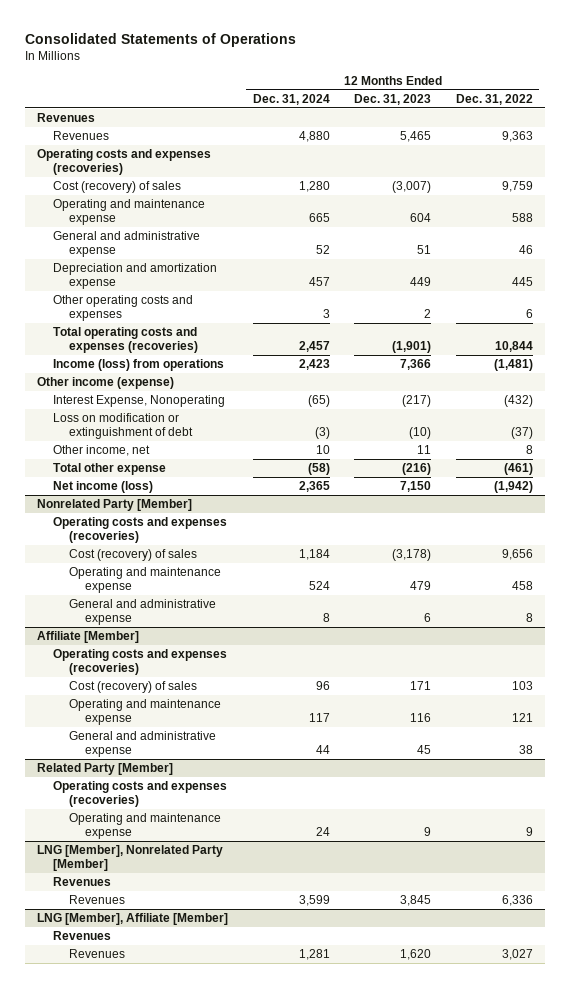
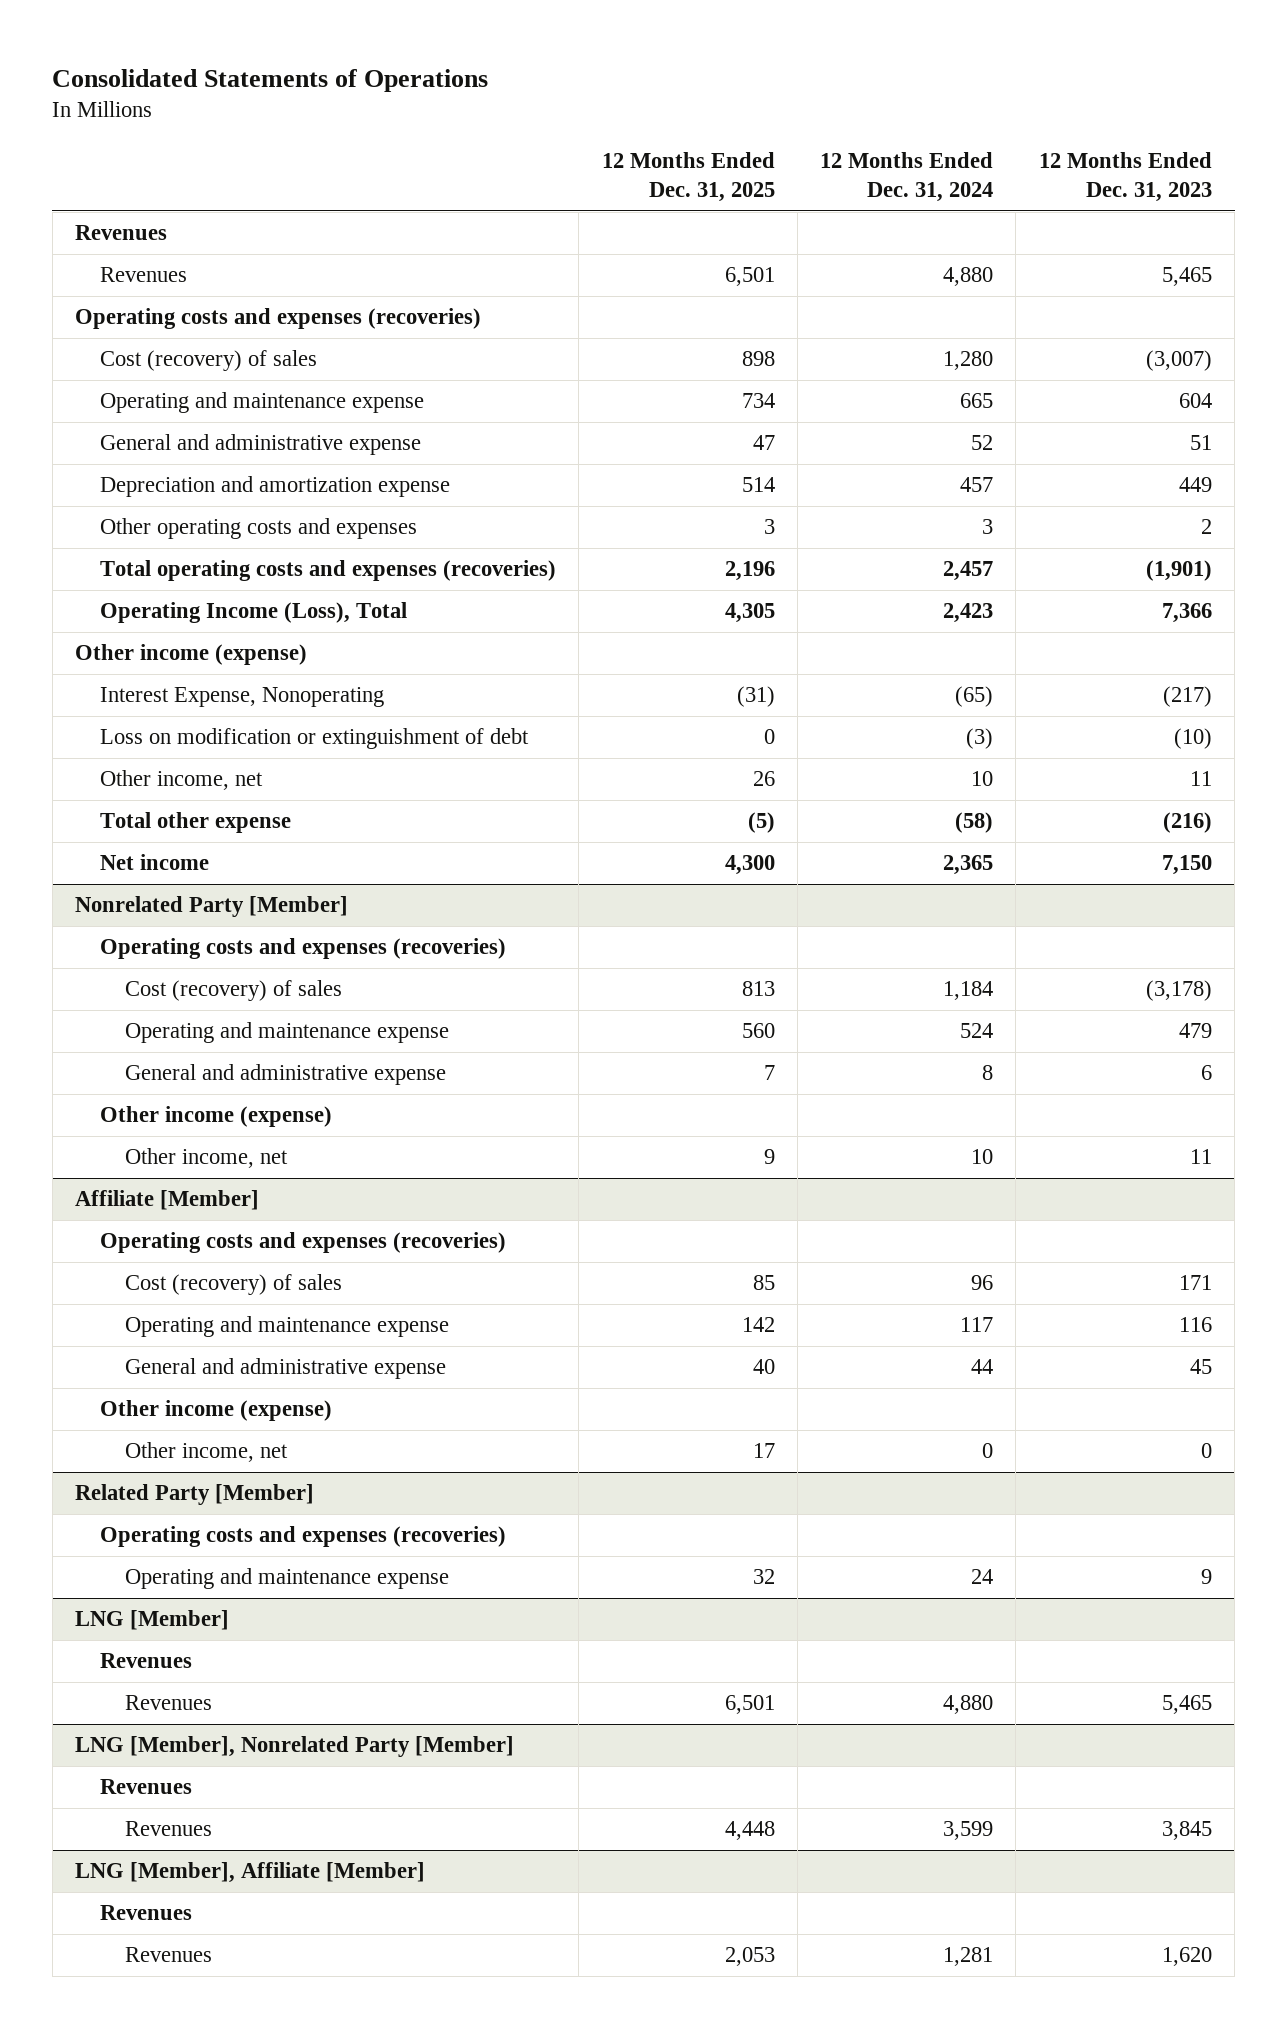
- | 12 Months Ended Dec. 31, 2024 | 12 Months Ended Dec. 31, 2023 | 12 Months Ended Dec. 31, 2022
+ | 12 Months Ended Dec. 31, 2025 | 12 Months Ended Dec. 31, 2024 | 12 Months Ended Dec. 31, 2023
- Income (loss) from operations | 2,423 | 7,366 | (1,481)
+ Operating Income (Loss), Total | 4,305 | 2,423 | 7,366
- Net income (loss) | 2,365 | 7,150 | (1,942)
+ Net income | 4,300 | 2,365 | 7,150
@ Nonrelated Party [Member]
+ Other income (expense)
+ Other income, net | 9 | 10 | 11
@ Affiliate [Member]
+ Other income (expense)
+ Other income, net | 17 | 0 | 0
+ LNG [Member]
+ Revenues
+ Revenues | 6,501 | 4,880 | 5,465

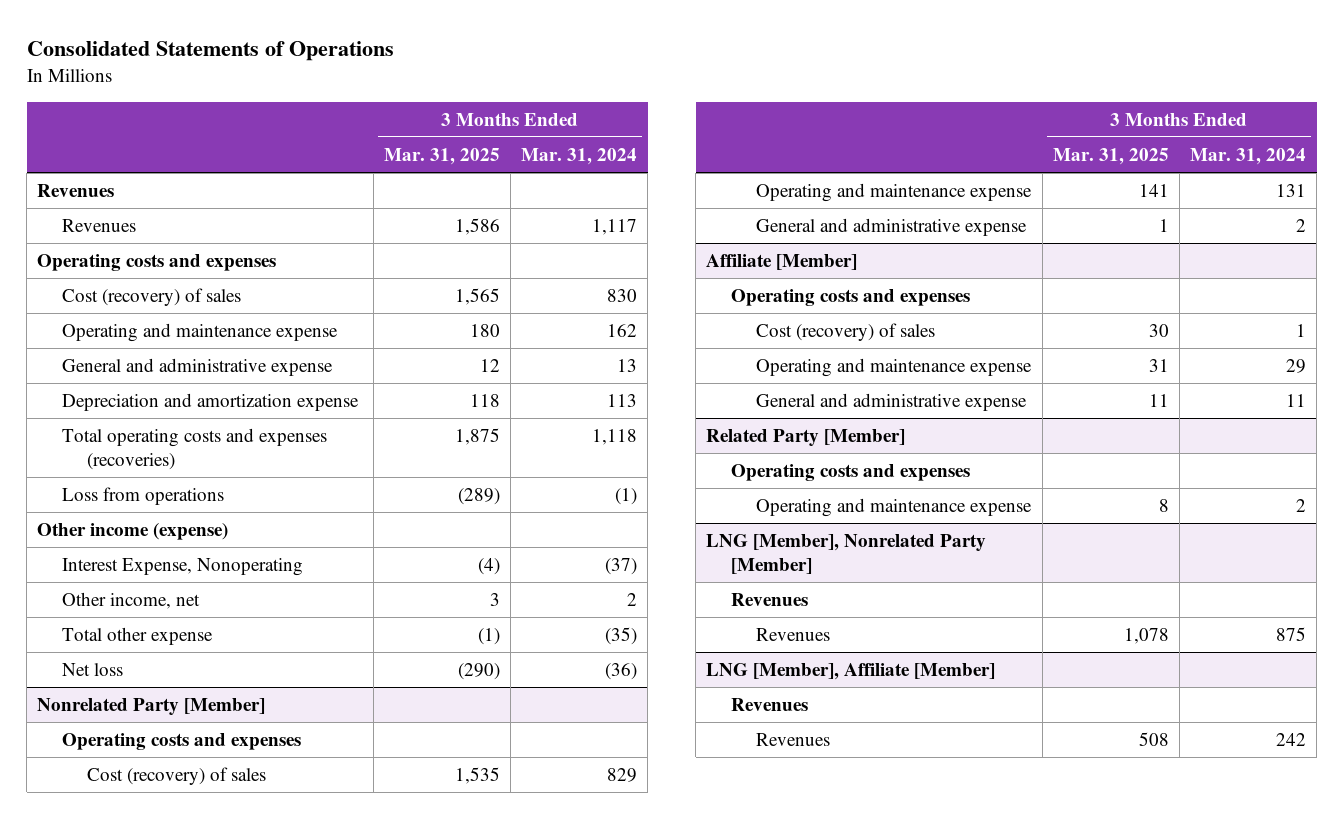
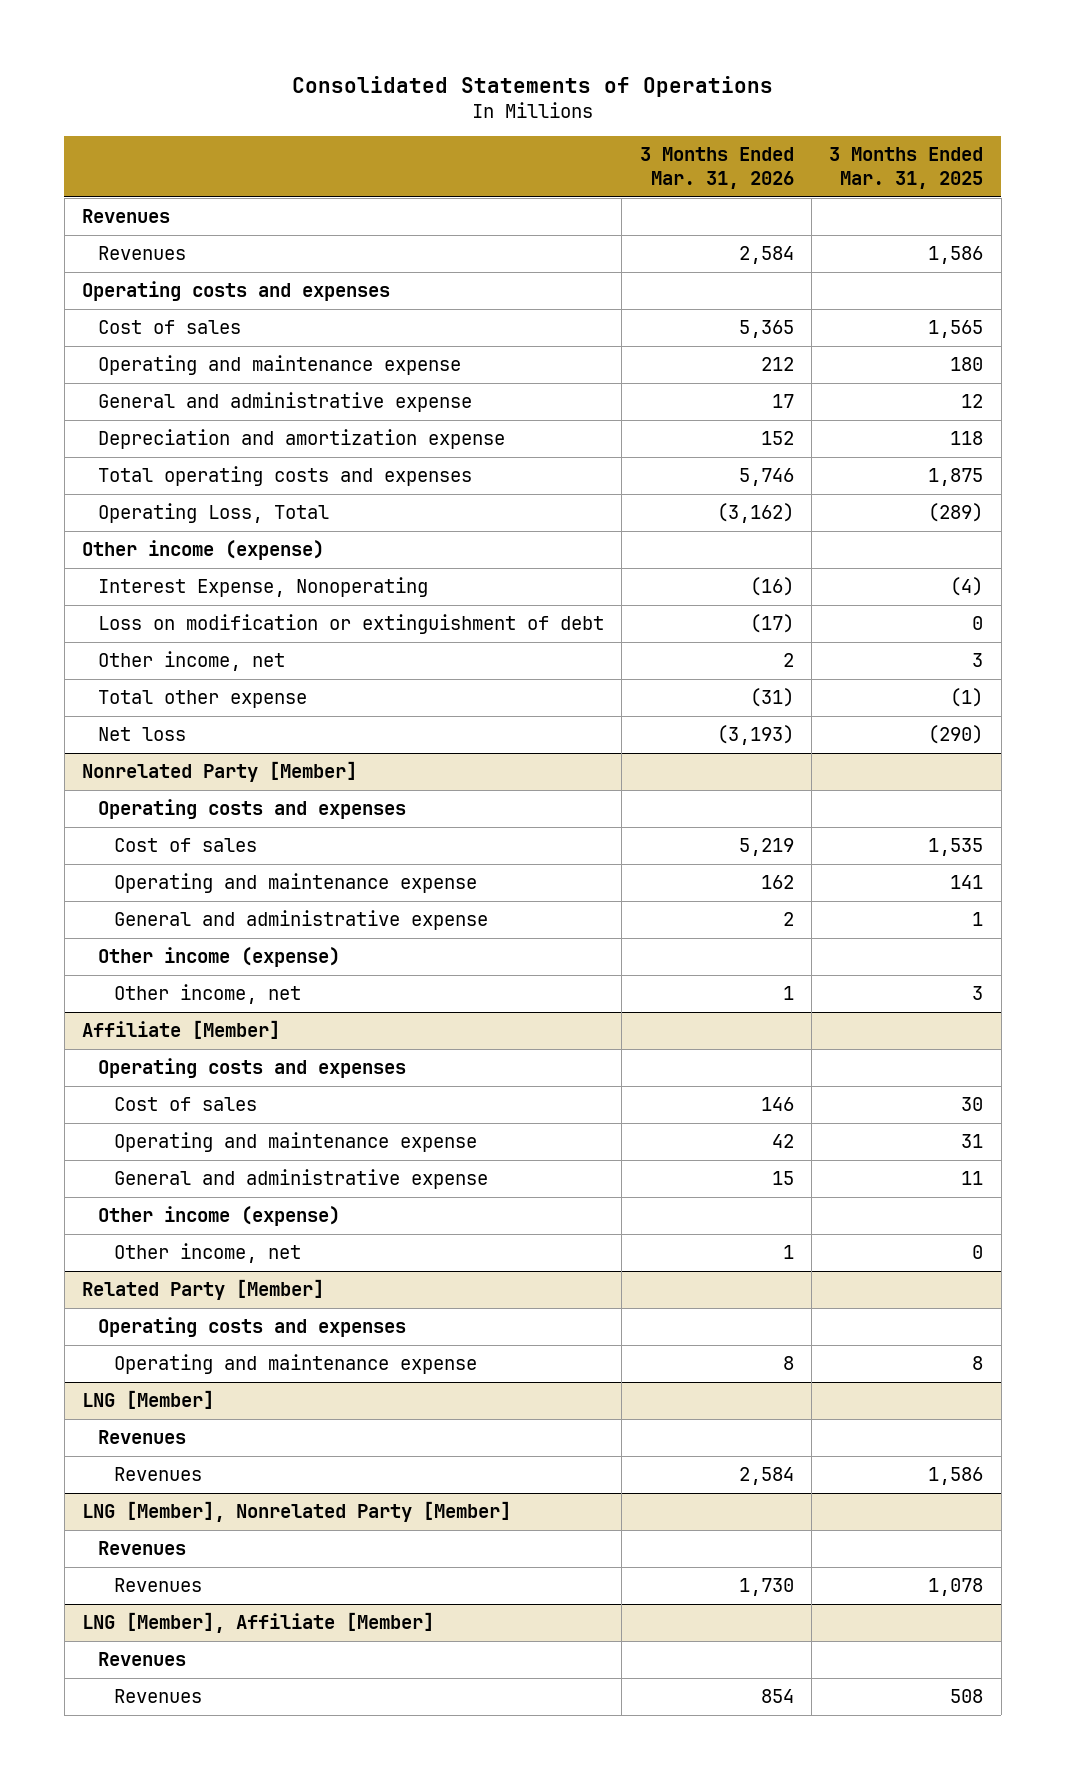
- | 3 Months Ended Mar. 31, 2025 | 3 Months Ended Mar. 31, 2024
+ | 3 Months Ended Mar. 31, 2026 | 3 Months Ended Mar. 31, 2025
- Cost (recovery) of sales | 1,565 | 830
+ Cost of sales | 5,365 | 1,565
- Total operating costs and expenses (recoveries) | 1,875 | 1,118
- Loss from operations | (289) | (1)
+ Total operating costs and expenses | 5,746 | 1,875
+ Operating Loss, Total | (3,162) | (289)
+ Loss on modification or extinguishment of debt | (17) | 0
@ Nonrelated Party [Member]
- Cost (recovery) of sales | 1,535 | 829
+ Cost of sales | 5,219 | 1,535
+ Other income (expense)
+ Other income, net | 1 | 3
@ Affiliate [Member]
- Cost (recovery) of sales | 30 | 1
+ Cost of sales | 146 | 30
+ Other income (expense)
+ Other income, net | 1 | 0
+ LNG [Member]
+ Revenues
+ Revenues | 2,584 | 1,586

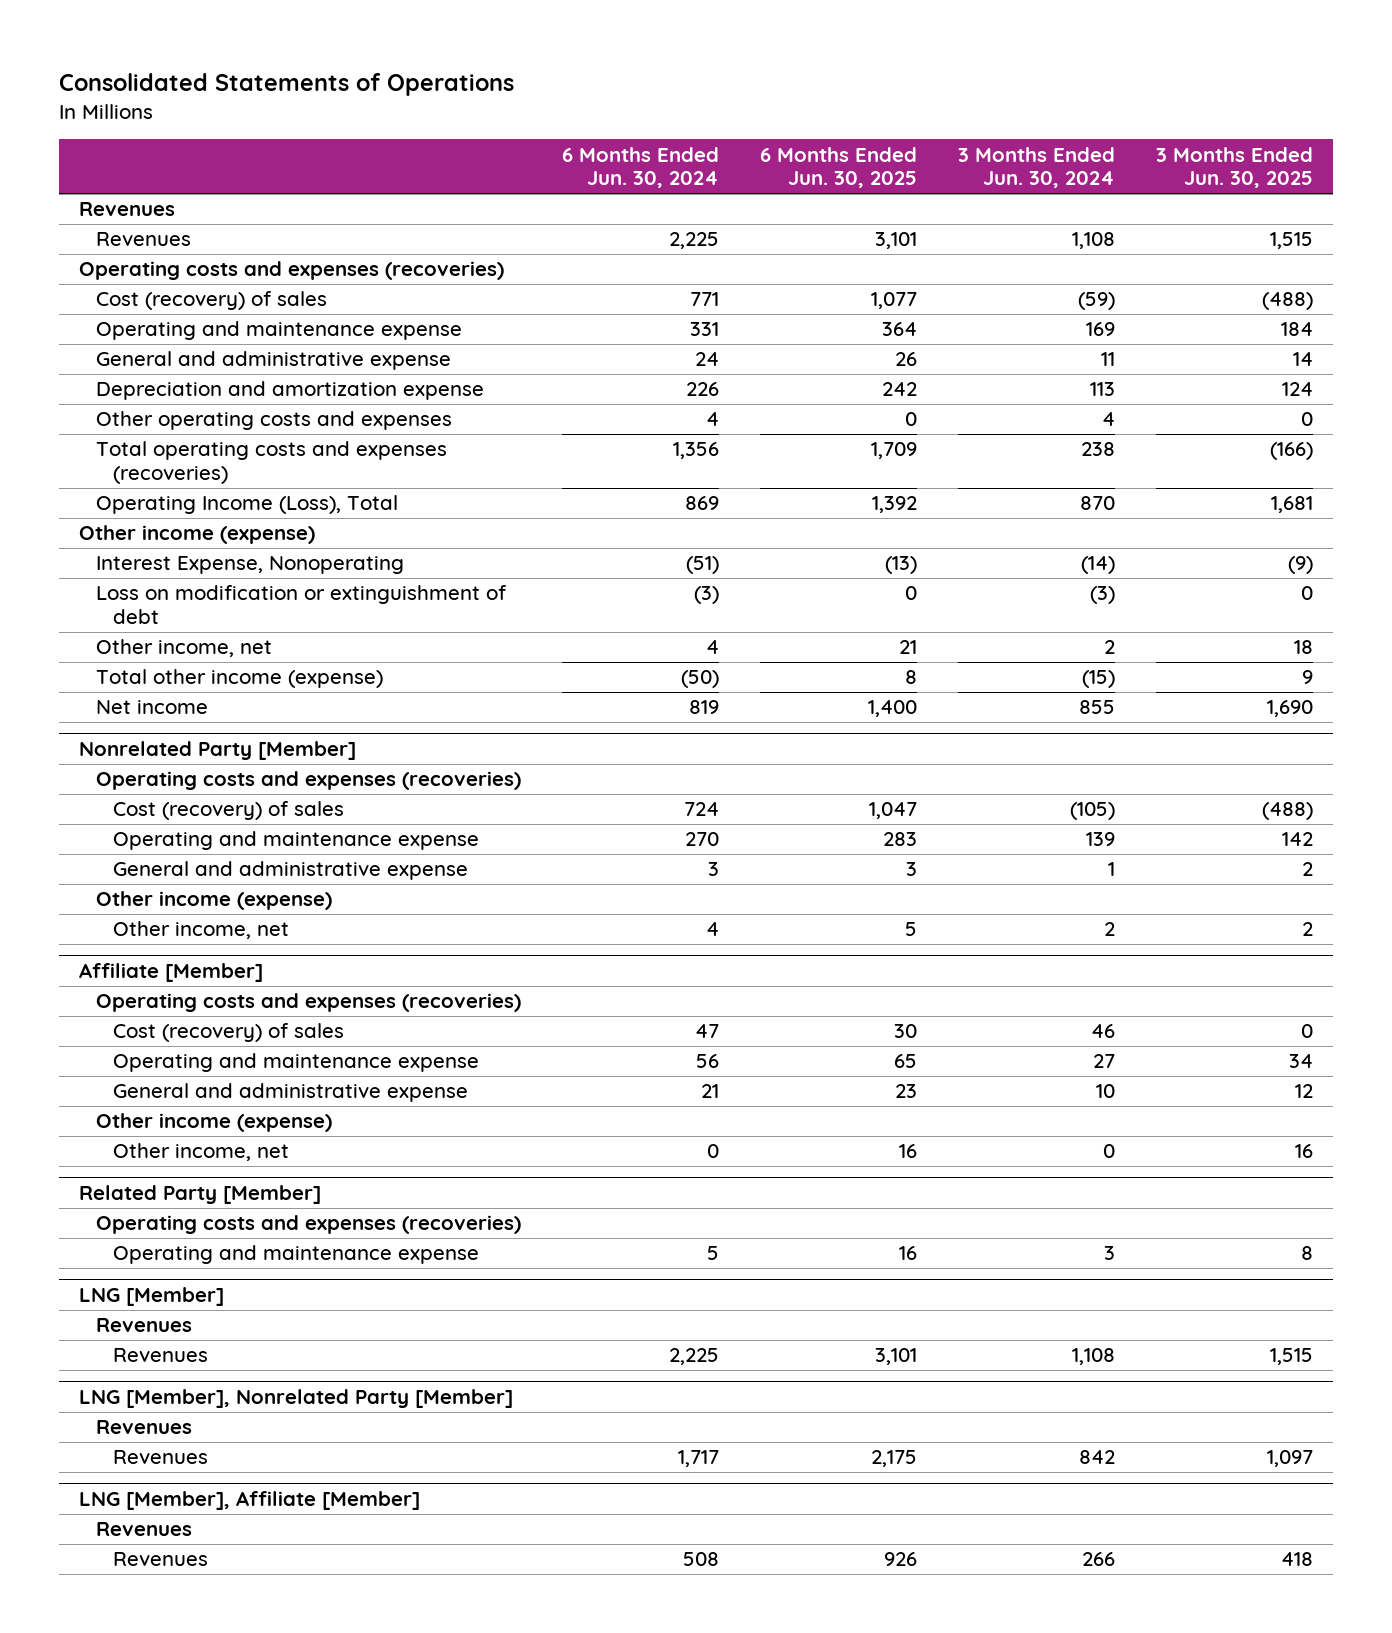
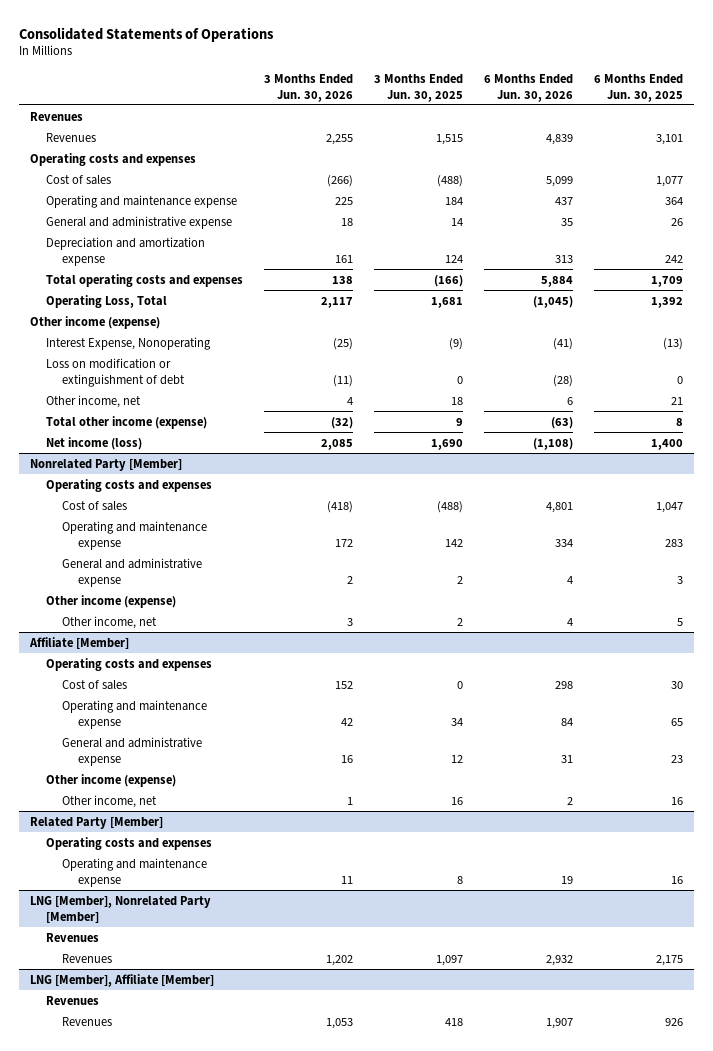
- | 6 Months Ended Jun. 30, 2024 | 6 Months Ended Jun. 30, 2025 | 3 Months Ended Jun. 30, 2024 | 3 Months Ended Jun. 30, 2025
+ | 3 Months Ended Jun. 30, 2026 | 3 Months Ended Jun. 30, 2025 | 6 Months Ended Jun. 30, 2026 | 6 Months Ended Jun. 30, 2025
- Operating costs and expenses (recoveries)
- Cost (recovery) of sales | 771 | 1,077 | (59) | (488)
+ Operating costs and expenses
+ Cost of sales | (266) | (488) | 5,099 | 1,077
- Other operating costs and expenses | 4 | 0 | 4 | 0
- Total operating costs and expenses (recoveries) | 1,356 | 1,709 | 238 | (166)
- Operating Income (Loss), Total | 869 | 1,392 | 870 | 1,681
+ Total operating costs and expenses | 138 | (166) | 5,884 | 1,709
+ Operating Loss, Total | 2,117 | 1,681 | (1,045) | 1,392
- Net income | 819 | 1,400 | 855 | 1,690
+ Net income (loss) | 2,085 | 1,690 | (1,108) | 1,400
@ Nonrelated Party [Member]
- Operating costs and expenses (recoveries)
- Cost (recovery) of sales | 724 | 1,047 | (105) | (488)
+ Operating costs and expenses
+ Cost of sales | (418) | (488) | 4,801 | 1,047
@ Affiliate [Member]
- Operating costs and expenses (recoveries)
- Cost (recovery) of sales | 47 | 30 | 46 | 0
+ Operating costs and expenses
+ Cost of sales | 152 | 0 | 298 | 30
@ Related Party [Member]
- Operating costs and expenses (recoveries)
+ Operating costs and expenses
- LNG [Member]
- Revenues
- Revenues | 2,225 | 3,101 | 1,108 | 1,515

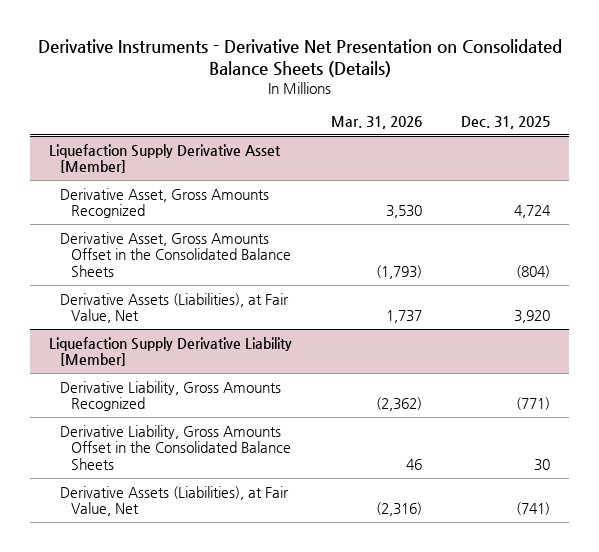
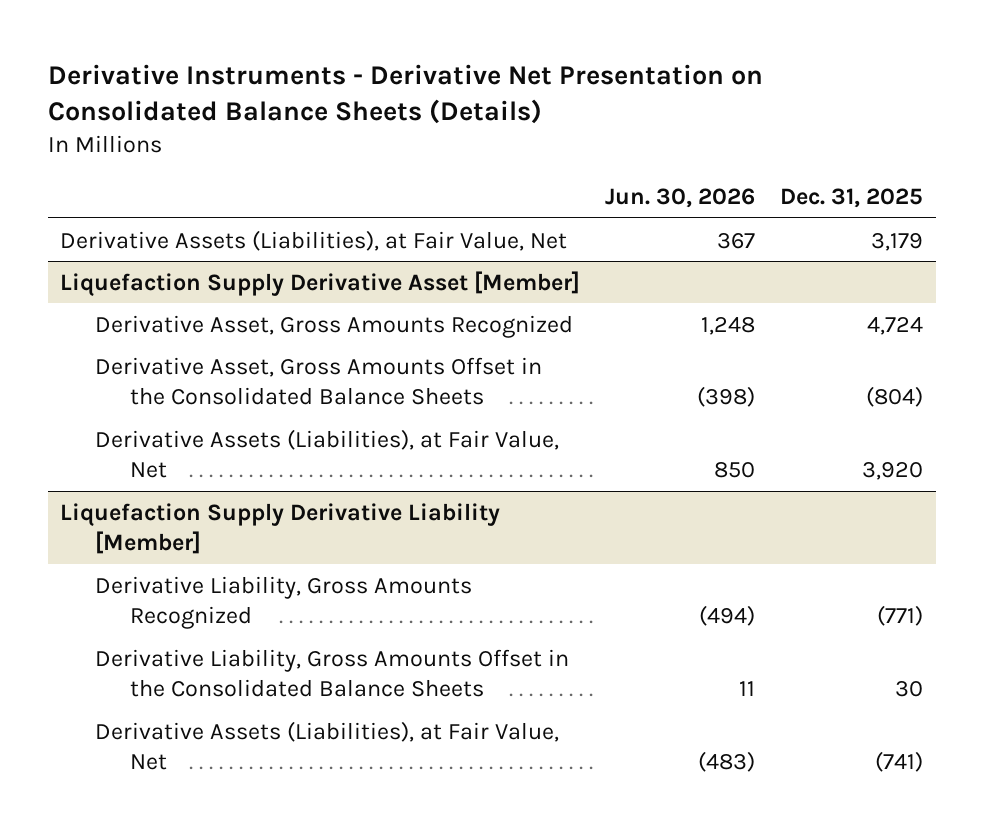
- | Mar. 31, 2026 | Dec. 31, 2025
+ | Jun. 30, 2026 | Dec. 31, 2025
+ Derivative Assets (Liabilities), at Fair Value, Net | 367 | 3,179

